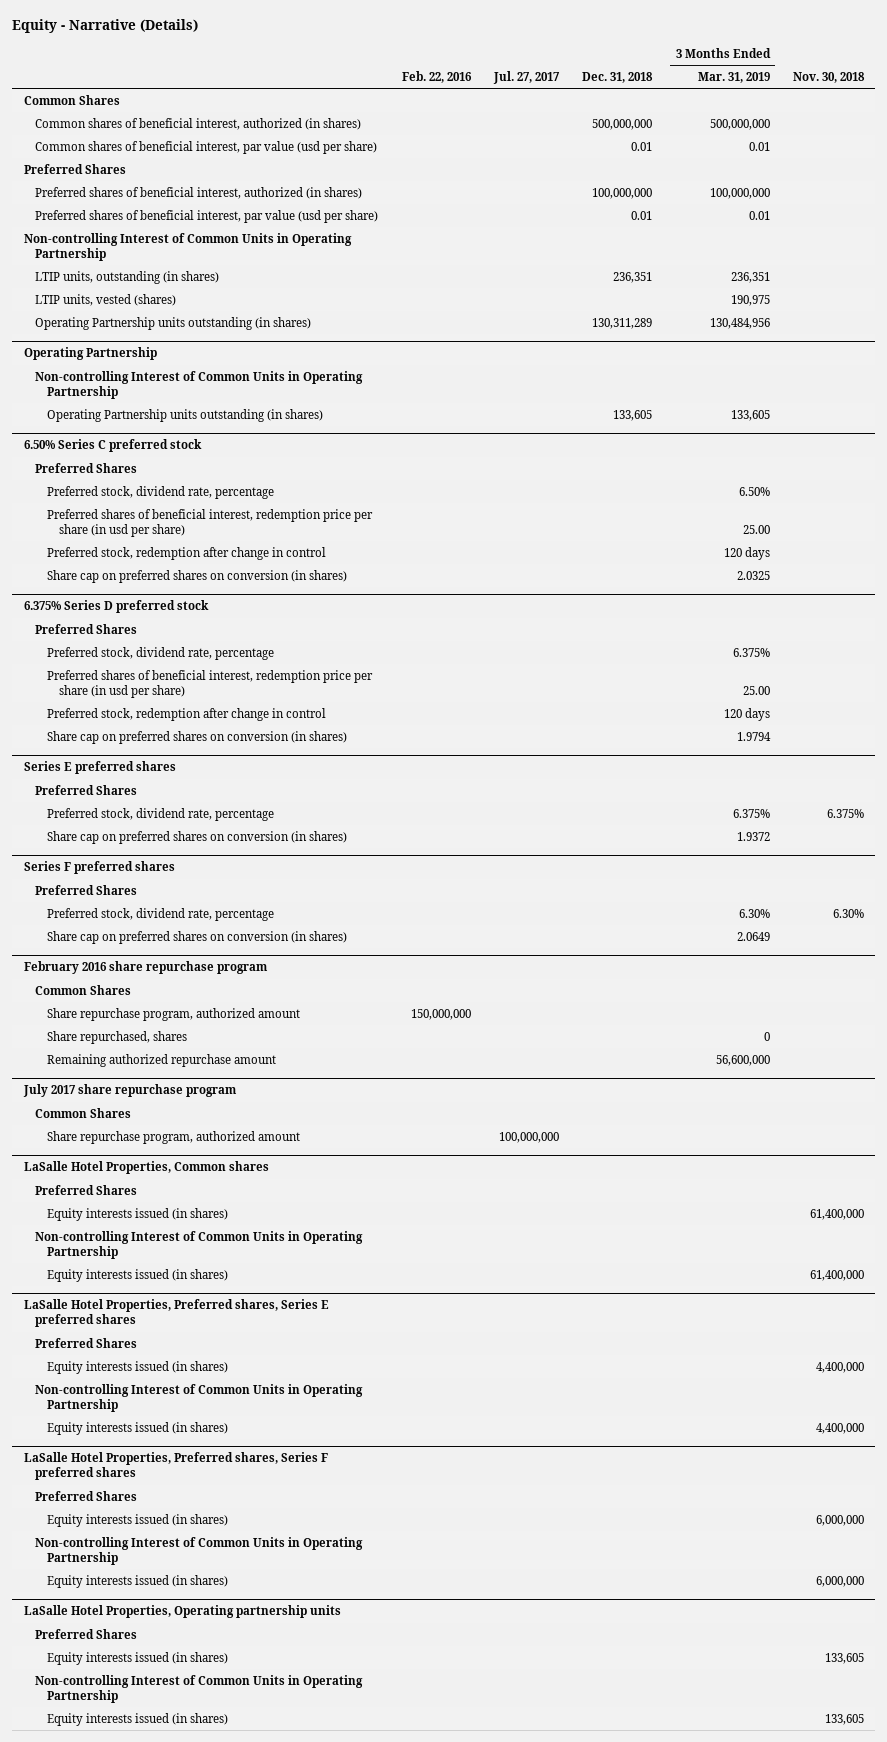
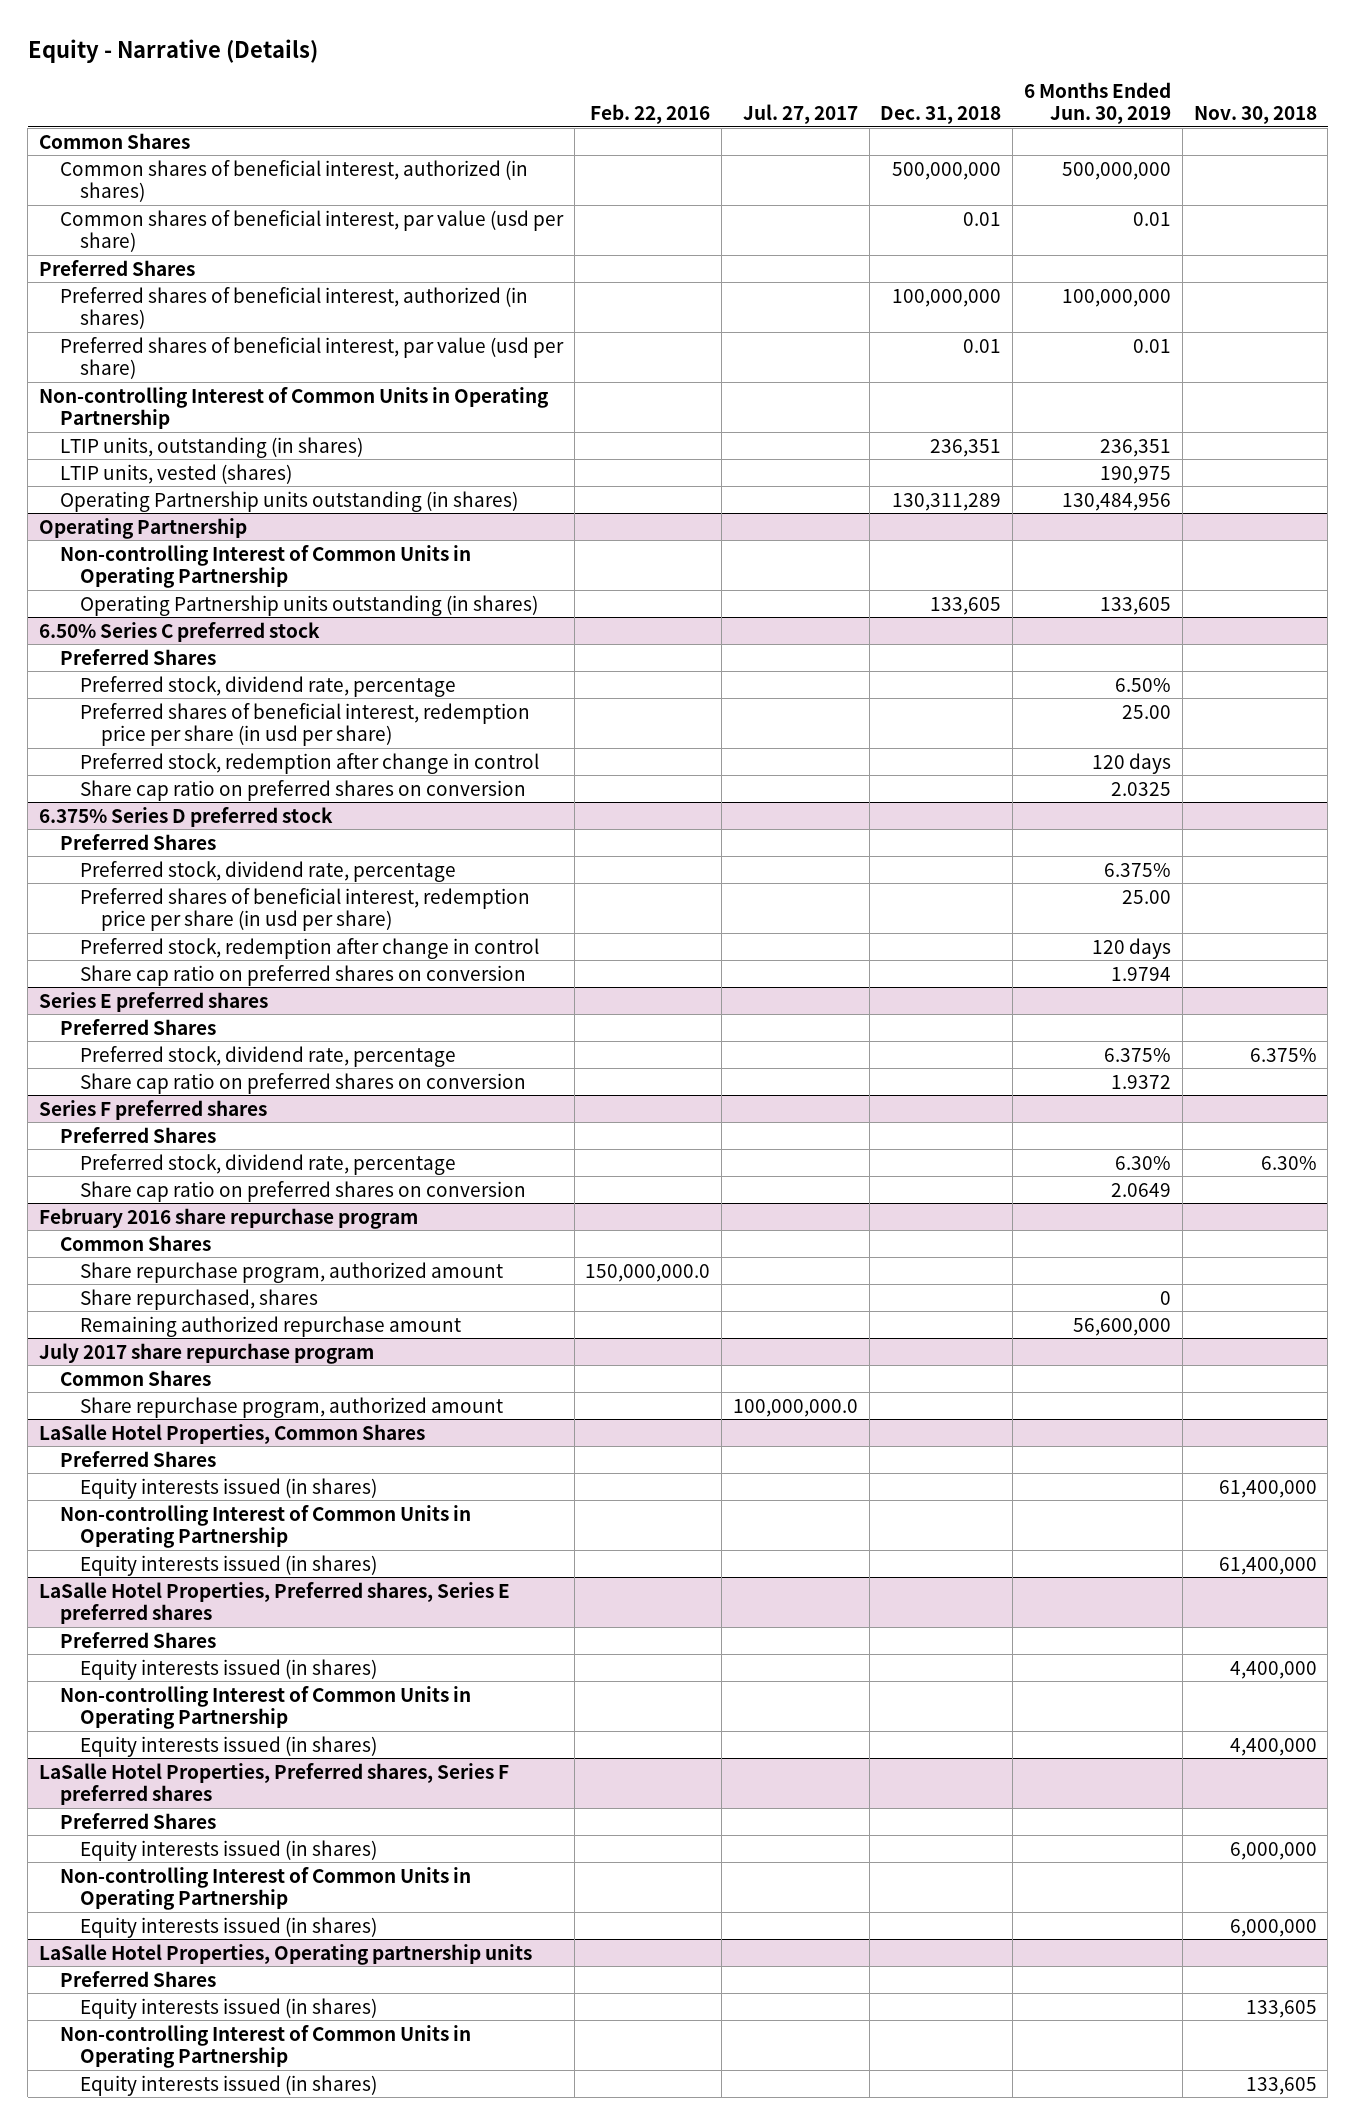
- | Feb. 22, 2016 | Jul. 27, 2017 | Dec. 31, 2018 | 3 Months Ended Mar. 31, 2019 | Nov. 30, 2018
+ | Feb. 22, 2016 | Jul. 27, 2017 | Dec. 31, 2018 | 6 Months Ended Jun. 30, 2019 | Nov. 30, 2018
@ 6.50% Series C preferred stock
- Share cap on preferred shares on conversion (in shares) | | | | 2.0325 |
+ Share cap ratio on preferred shares on conversion | | | | 2.0325 |
@ 6.375% Series D preferred stock
- Share cap on preferred shares on conversion (in shares) | | | | 1.9794 |
+ Share cap ratio on preferred shares on conversion | | | | 1.9794 |
@ Series E preferred shares
- Share cap on preferred shares on conversion (in shares) | | | | 1.9372 |
+ Share cap ratio on preferred shares on conversion | | | | 1.9372 |
@ Series F preferred shares
- Share cap on preferred shares on conversion (in shares) | | | | 2.0649 |
+ Share cap ratio on preferred shares on conversion | | | | 2.0649 |
@ February 2016 share repurchase program
- Share repurchase program, authorized amount | 150,000,000 | | | |
+ Share repurchase program, authorized amount | 150,000,000.0 | | | |
@ July 2017 share repurchase program
- Share repurchase program, authorized amount | | 100,000,000 | | |
- LaSalle Hotel Properties, Common shares
@ July 2017 share repurchase program
+ Share repurchase program, authorized amount | | 100,000,000.0 | | |
+ LaSalle Hotel Properties, Common Shares

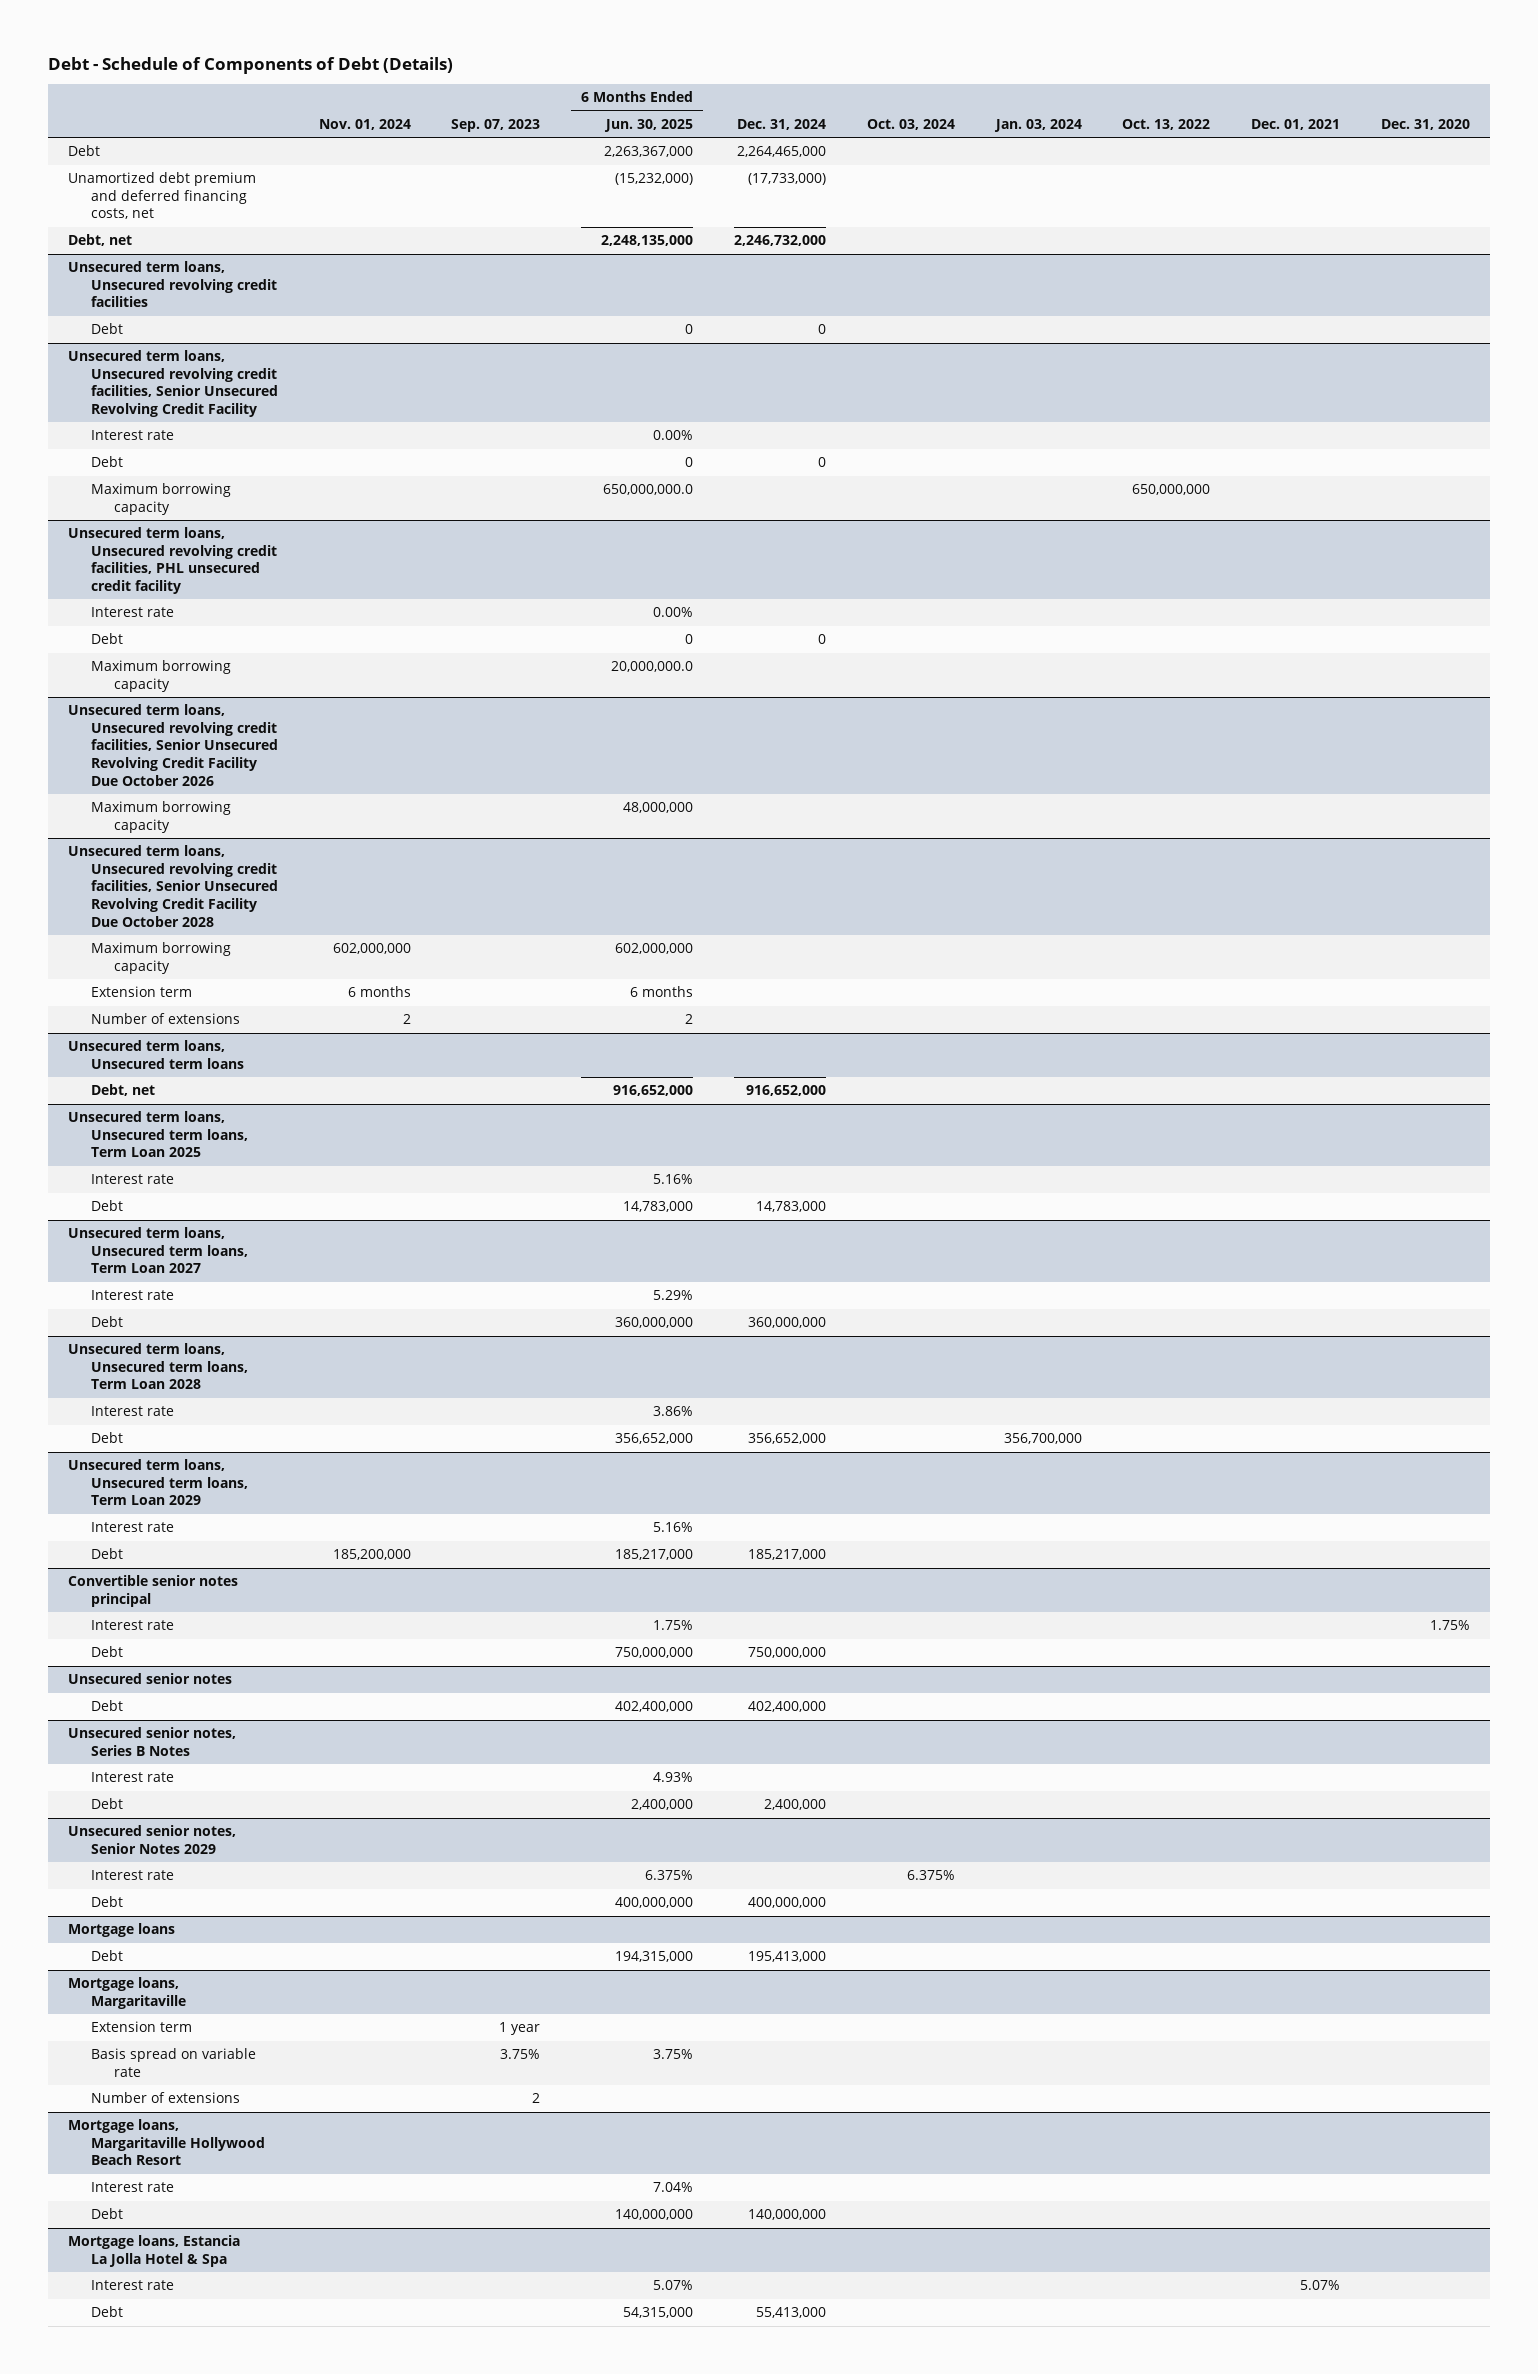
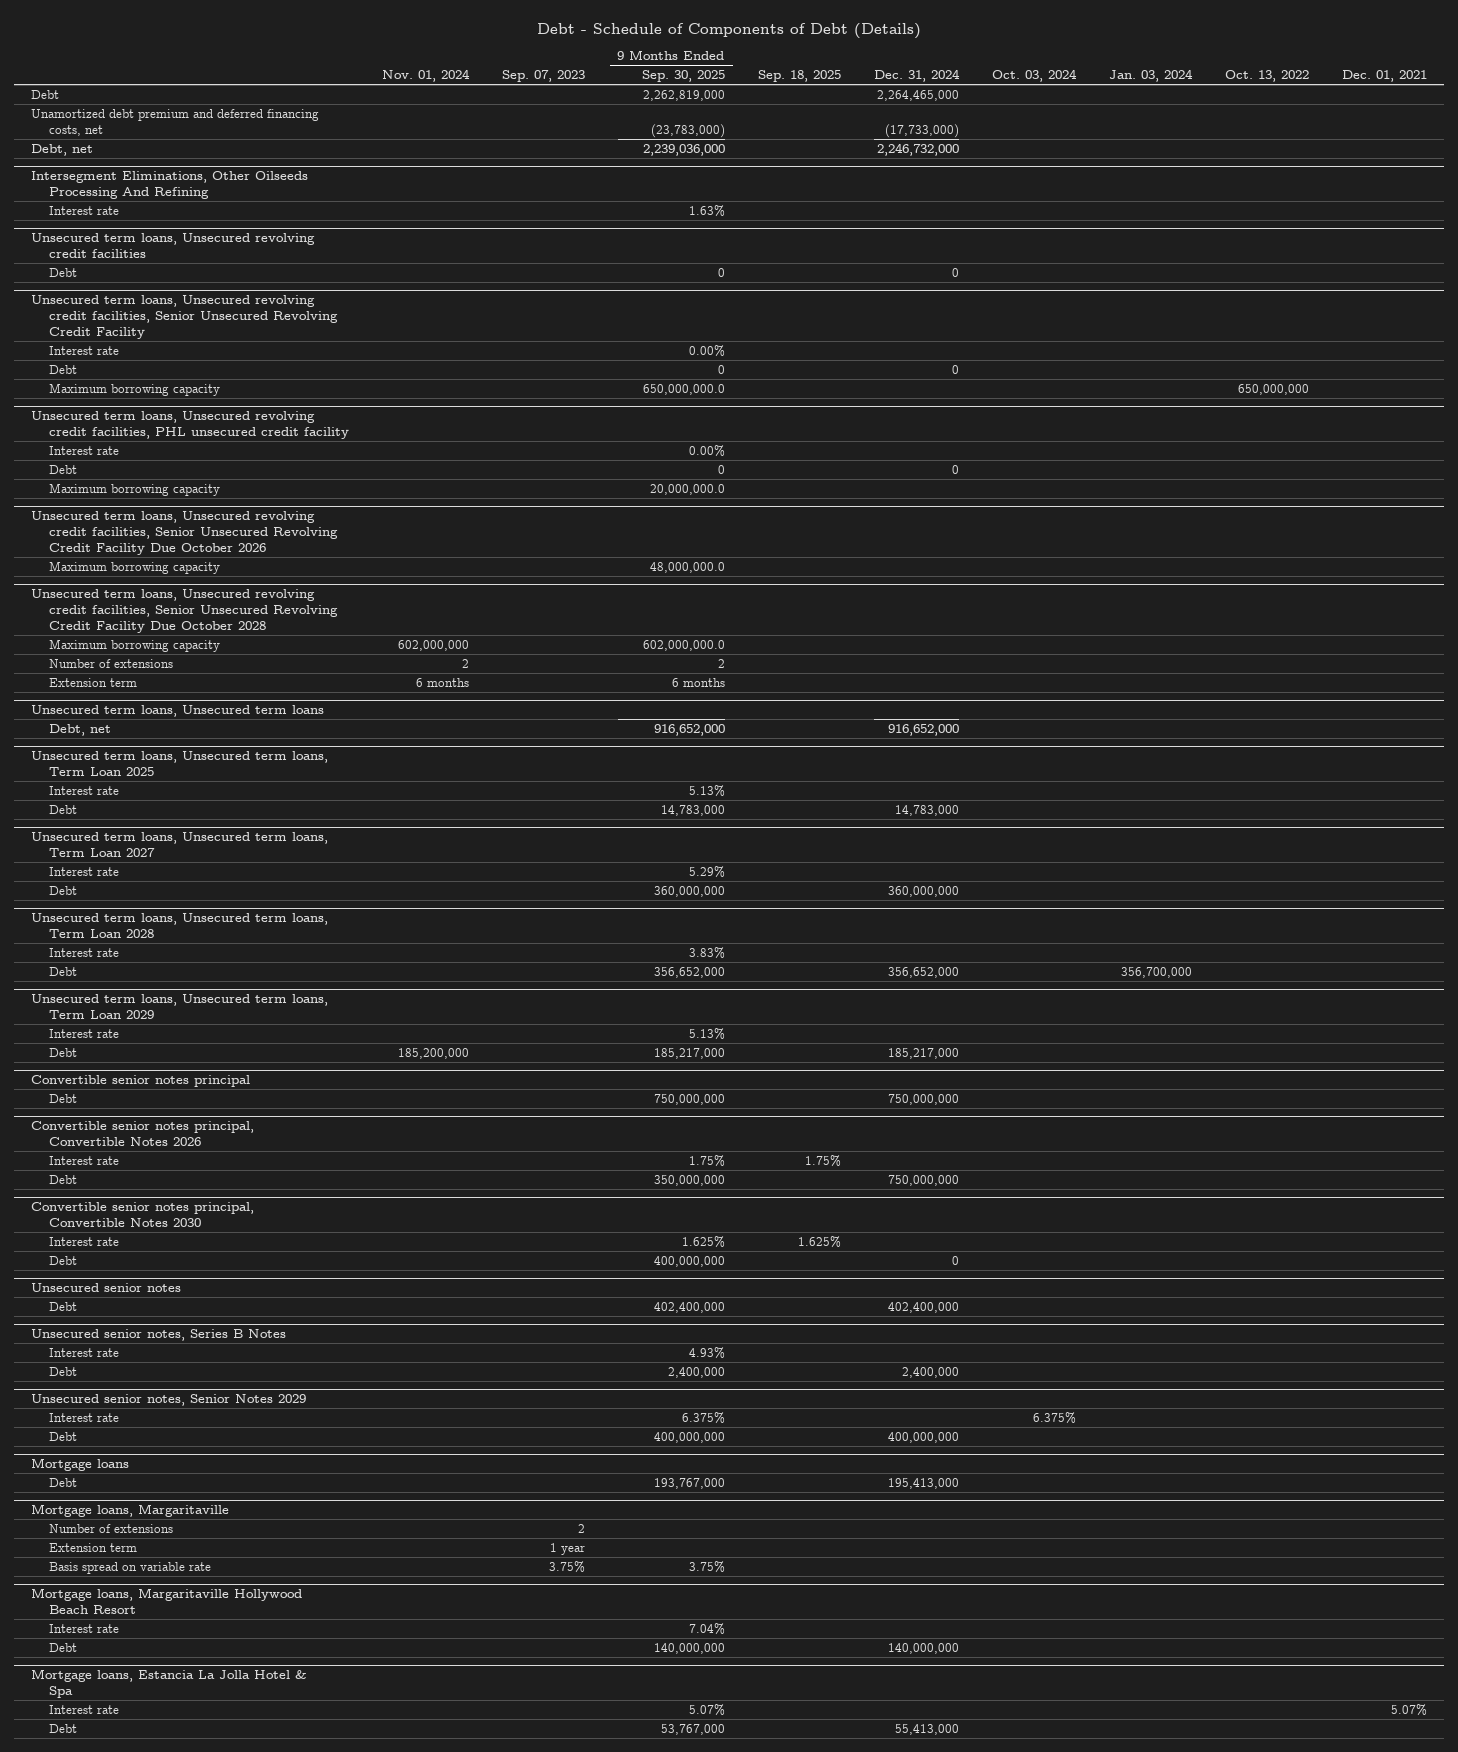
- | Nov. 01, 2024 | Sep. 07, 2023 | 6 Months Ended Jun. 30, 2025 | Dec. 31, 2024 | Oct. 03, 2024 | Jan. 03, 2024 | Oct. 13, 2022 | Dec. 01, 2021 | Dec. 31, 2020
+ | Nov. 01, 2024 | Sep. 07, 2023 | 9 Months Ended Sep. 30, 2025 | Sep. 18, 2025 | Dec. 31, 2024 | Oct. 03, 2024 | Jan. 03, 2024 | Oct. 13, 2022 | Dec. 01, 2021
+ Intersegment Eliminations, Other Oilseeds Processing And Refining
+ Interest rate | | | 1.63% | | | | | |
@ Unsecured term loans, Unsecured revolving credit facilities, Senior Unsecured Revolving Credit Facility Due October 2028
moved down: Extension term | 6 months | | 6 months | | | | | |
@ Convertible senior notes principal
- Interest rate | | | 1.75% | | | | | | 1.75%
+ Convertible senior notes principal, Convertible Notes 2026
+ Interest rate | | | 1.75% | 1.75% | | | | |
+ Debt | | | 350,000,000 | | 750,000,000 | | | |
+ Convertible senior notes principal, Convertible Notes 2030
+ Interest rate | | | 1.625% | 1.625% | | | | |
+ Debt | | | 400,000,000 | | 0 | | | |
@ Mortgage loans, Margaritaville
moved up: Number of extensions | | 2 | | | | | | |

